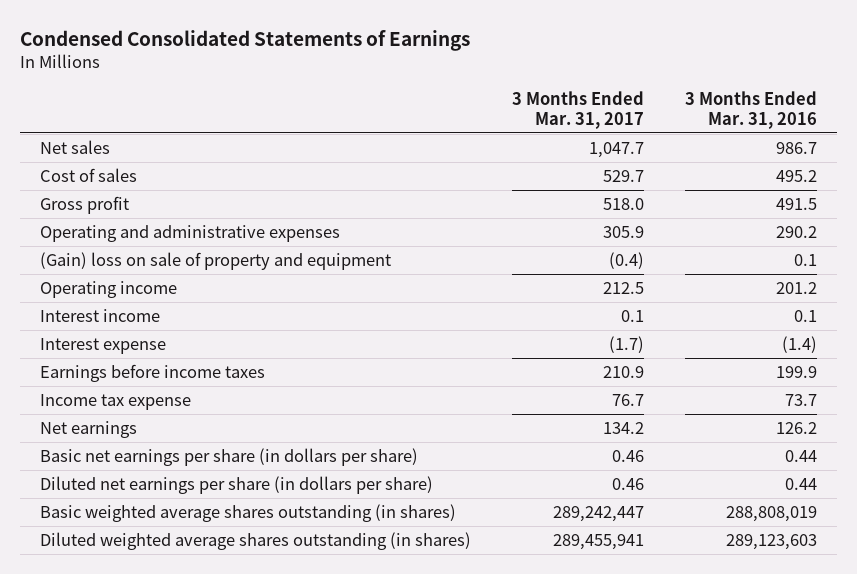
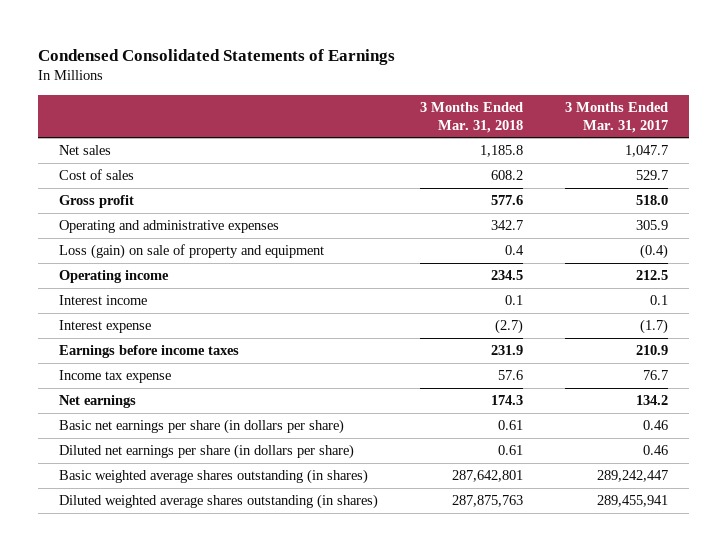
- | 3 Months Ended Mar. 31, 2017 | 3 Months Ended Mar. 31, 2016
+ | 3 Months Ended Mar. 31, 2018 | 3 Months Ended Mar. 31, 2017
- (Gain) loss on sale of property and equipment | (0.4) | 0.1
+ Loss (gain) on sale of property and equipment | 0.4 | (0.4)

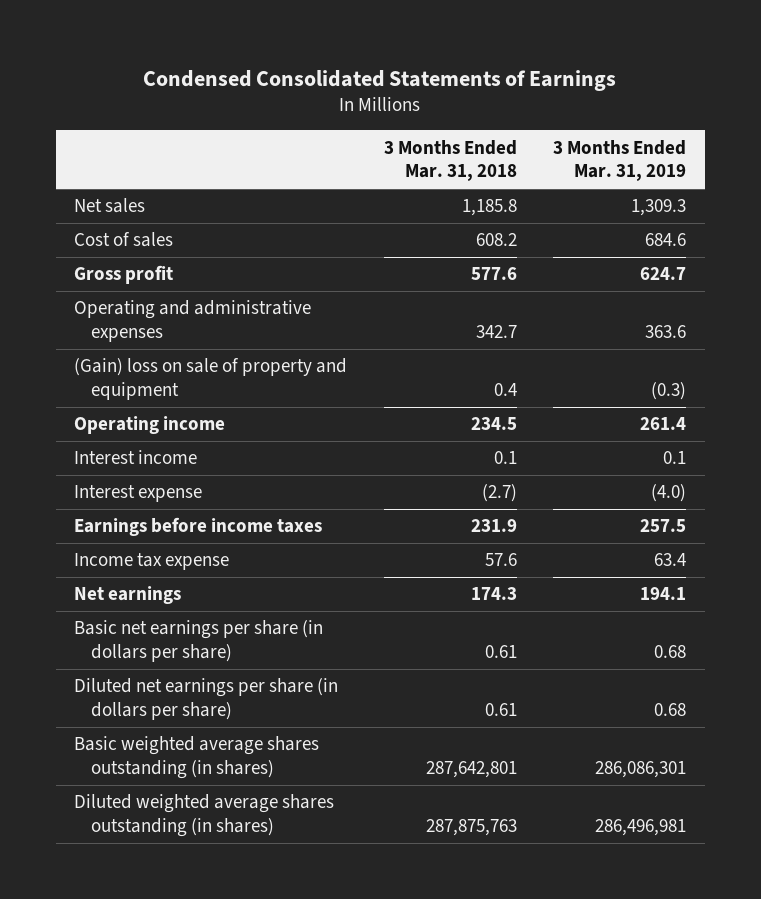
- | 3 Months Ended Mar. 31, 2018 | 3 Months Ended Mar. 31, 2017
+ | 3 Months Ended Mar. 31, 2018 | 3 Months Ended Mar. 31, 2019
- Loss (gain) on sale of property and equipment | 0.4 | (0.4)
+ (Gain) loss on sale of property and equipment | 0.4 | (0.3)

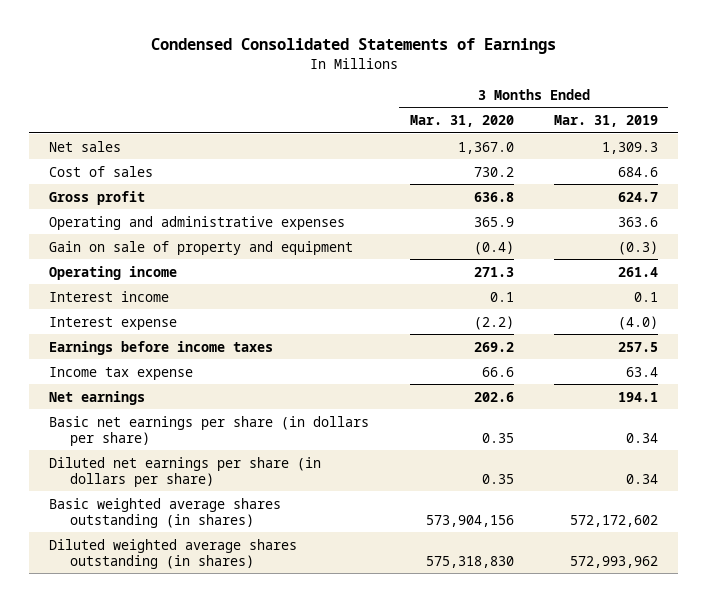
- | 3 Months Ended Mar. 31, 2018 | 3 Months Ended Mar. 31, 2019
+ | 3 Months Ended Mar. 31, 2020 | 3 Months Ended Mar. 31, 2019
- (Gain) loss on sale of property and equipment | 0.4 | (0.3)
+ Gain on sale of property and equipment | (0.4) | (0.3)
- Basic net earnings per share (in dollars per share) | 0.61 | 0.68
- Diluted net earnings per share (in dollars per share) | 0.61 | 0.68
- Basic weighted average shares outstanding (in shares) | 287,642,801 | 286,086,301
- Diluted weighted average shares outstanding (in shares) | 287,875,763 | 286,496,981
+ Basic net earnings per share (in dollars per share) | 0.35 | 0.34
+ Diluted net earnings per share (in dollars per share) | 0.35 | 0.34
+ Basic weighted average shares outstanding (in shares) | 573,904,156 | 572,172,602
+ Diluted weighted average shares outstanding (in shares) | 575,318,830 | 572,993,962

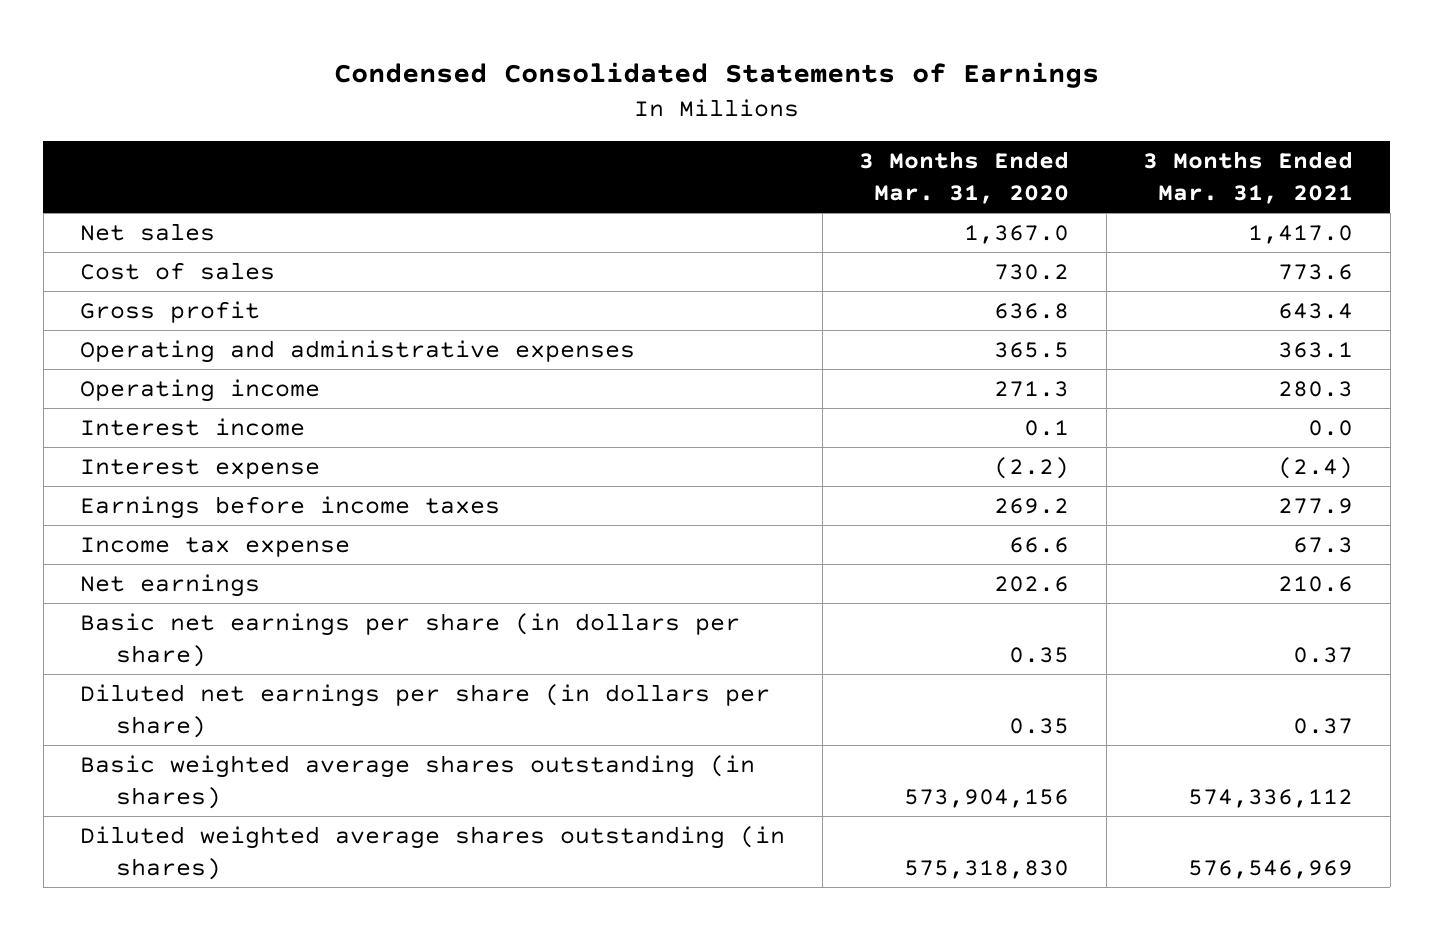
- | 3 Months Ended Mar. 31, 2020 | 3 Months Ended Mar. 31, 2019
+ | 3 Months Ended Mar. 31, 2020 | 3 Months Ended Mar. 31, 2021
- Operating and administrative expenses | 365.9 | 363.6
- Gain on sale of property and equipment | (0.4) | (0.3)
+ Operating and administrative expenses | 365.5 | 363.1

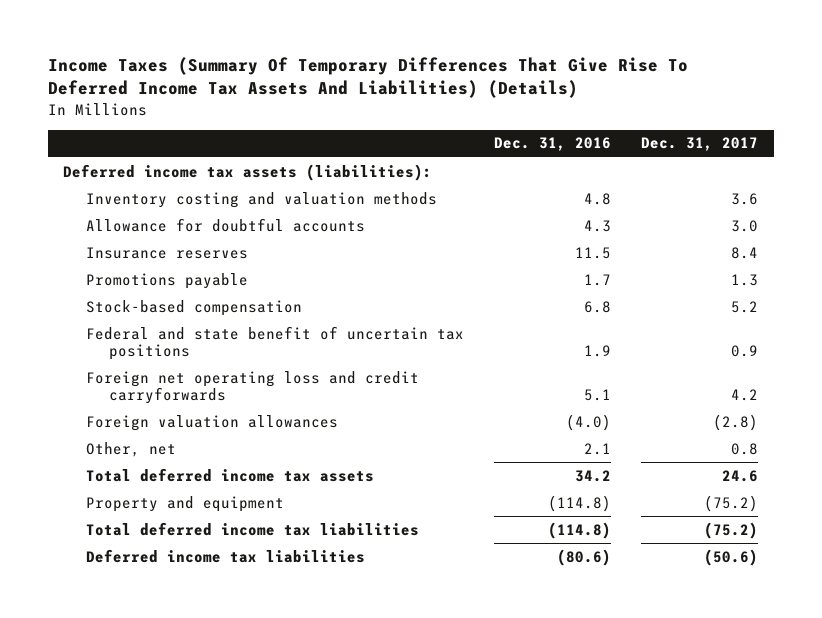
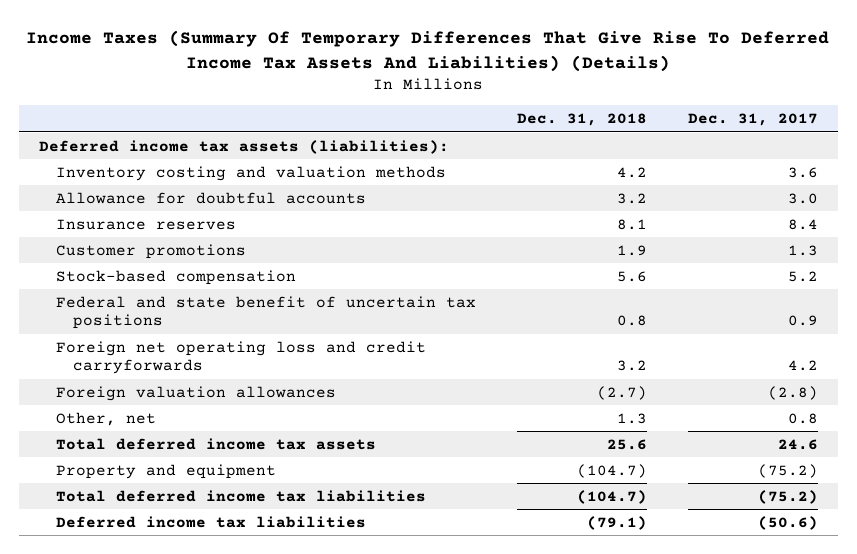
- | Dec. 31, 2016 | Dec. 31, 2017
+ | Dec. 31, 2018 | Dec. 31, 2017
- Promotions payable | 1.7 | 1.3
+ Customer promotions | 1.9 | 1.3

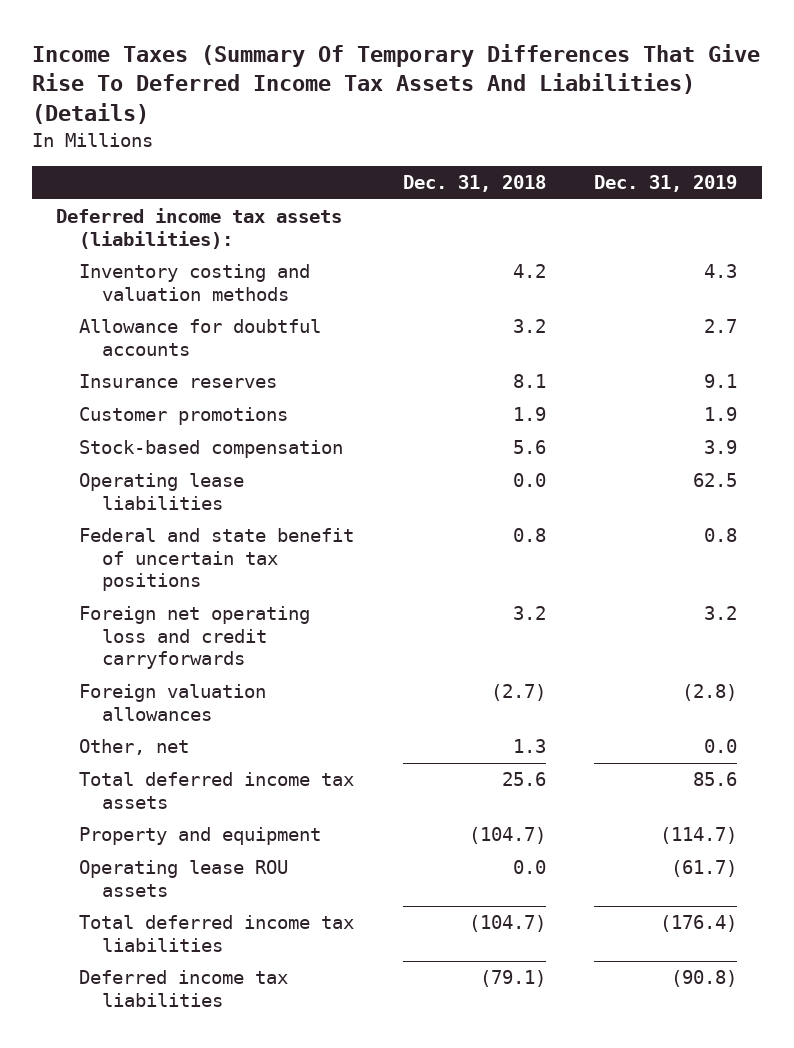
- | Dec. 31, 2018 | Dec. 31, 2017
+ | Dec. 31, 2018 | Dec. 31, 2019
+ Operating lease liabilities | 0.0 | 62.5
+ Operating lease ROU assets | 0.0 | (61.7)

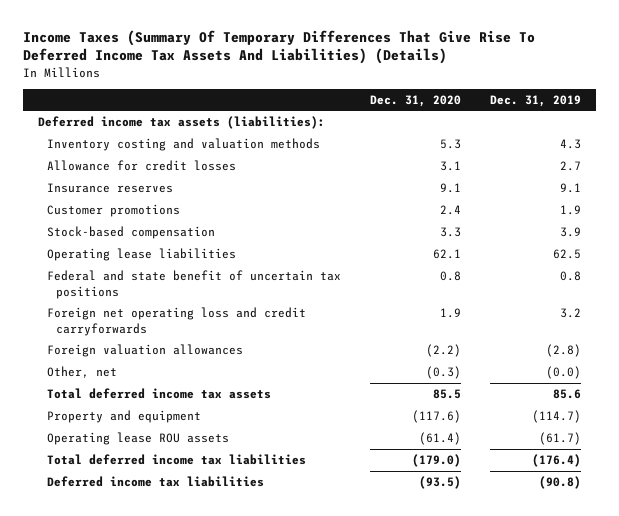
- | Dec. 31, 2018 | Dec. 31, 2019
+ | Dec. 31, 2020 | Dec. 31, 2019
- Allowance for doubtful accounts | 3.2 | 2.7
+ Allowance for credit losses | 3.1 | 2.7
- Other, net | 1.3 | 0.0
+ Other, net | (0.3) | (0.0)

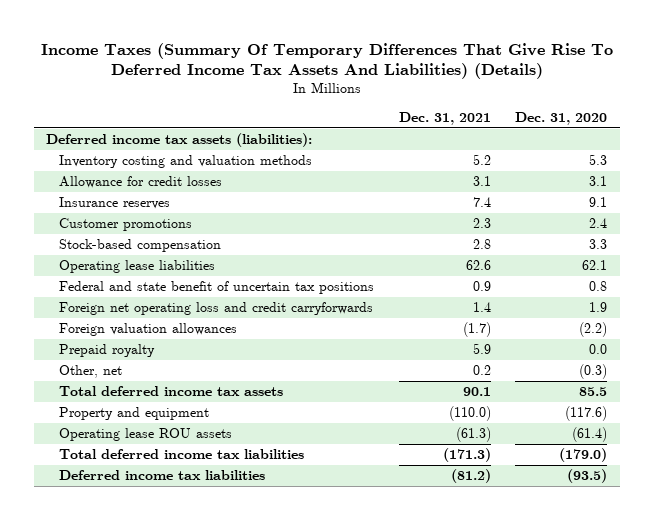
- | Dec. 31, 2020 | Dec. 31, 2019
+ | Dec. 31, 2021 | Dec. 31, 2020
+ Prepaid royalty | 5.9 | 0.0

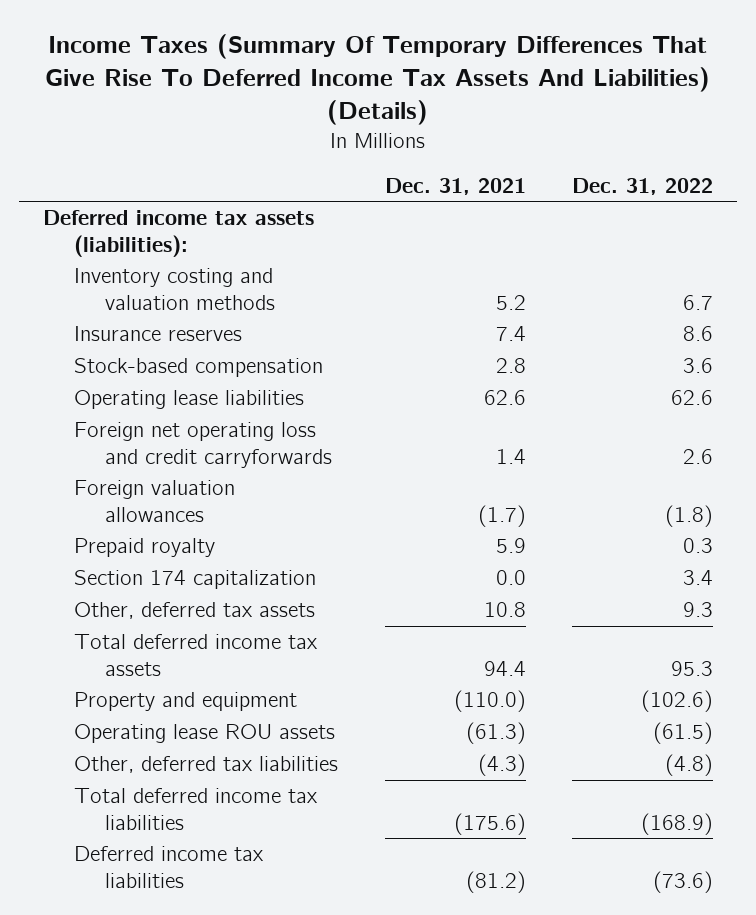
- | Dec. 31, 2021 | Dec. 31, 2020
+ | Dec. 31, 2021 | Dec. 31, 2022
- Allowance for credit losses | 3.1 | 3.1
- Customer promotions | 2.3 | 2.4
- Federal and state benefit of uncertain tax positions | 0.9 | 0.8
- Other, net | 0.2 | (0.3)
- Total deferred income tax assets | 90.1 | 85.5
+ Section 174 capitalization | 0.0 | 3.4
+ Other, deferred tax assets | 10.8 | 9.3
+ Total deferred income tax assets | 94.4 | 95.3
- Total deferred income tax liabilities | (171.3) | (179.0)
+ Other, deferred tax liabilities | (4.3) | (4.8)
+ Total deferred income tax liabilities | (175.6) | (168.9)

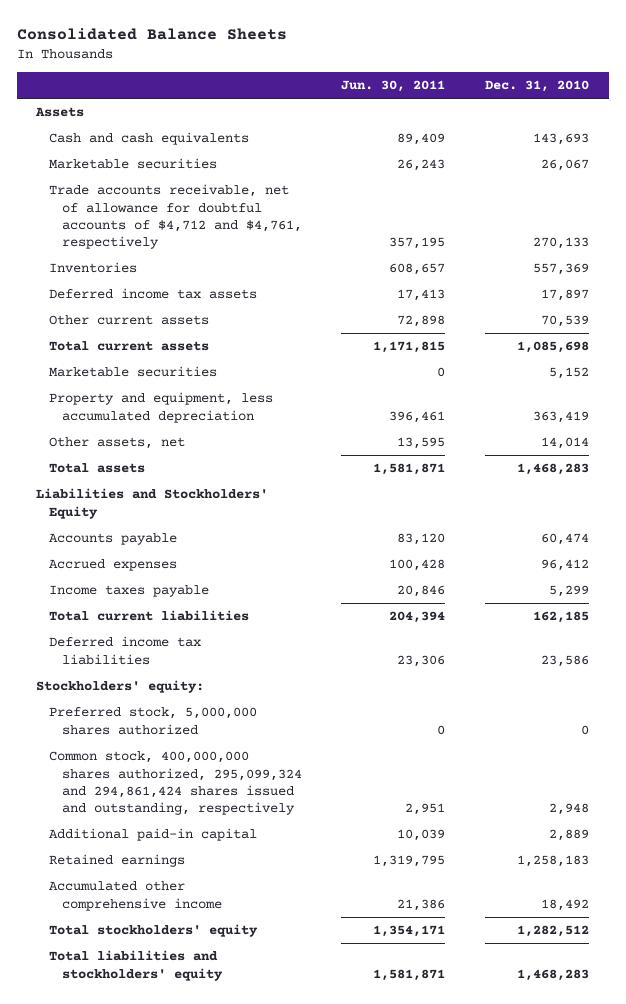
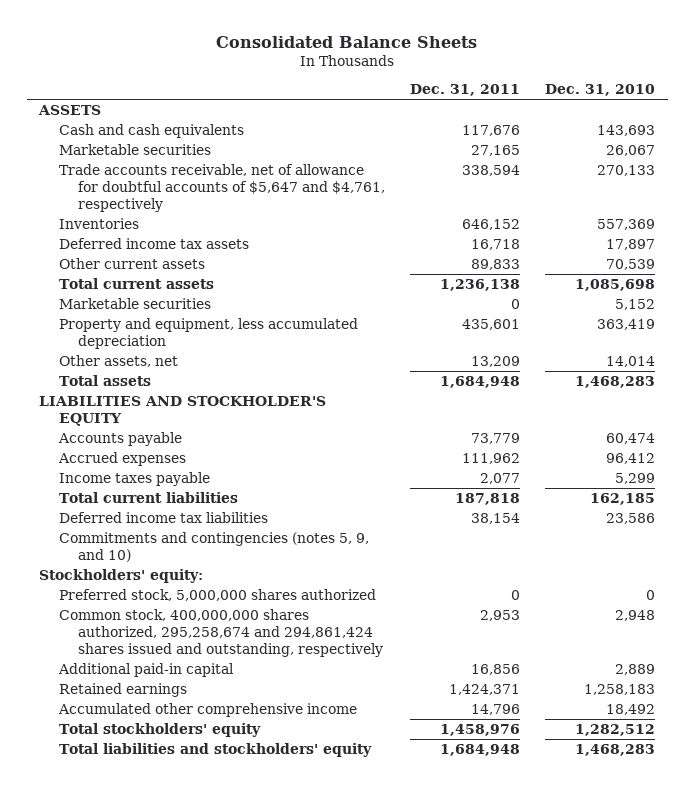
- | Jun. 30, 2011 | Dec. 31, 2010
+ | Dec. 31, 2011 | Dec. 31, 2010
- Assets
+ ASSETS
- Trade accounts receivable, net of allowance for doubtful accounts of $4,712 and $4,761, respectively | 357,195 | 270,133
+ Trade accounts receivable, net of allowance for doubtful accounts of $5,647 and $4,761, respectively | 338,594 | 270,133
- Liabilities and Stockholders' Equity
+ LIABILITIES AND STOCKHOLDER'S EQUITY
+ Commitments and contingencies (notes 5, 9, and 10)
- Common stock, 400,000,000 shares authorized, 295,099,324 and 294,861,424 shares issued and outstanding, respectively | 2,951 | 2,948
+ Common stock, 400,000,000 shares authorized, 295,258,674 and 294,861,424 shares issued and outstanding, respectively | 2,953 | 2,948

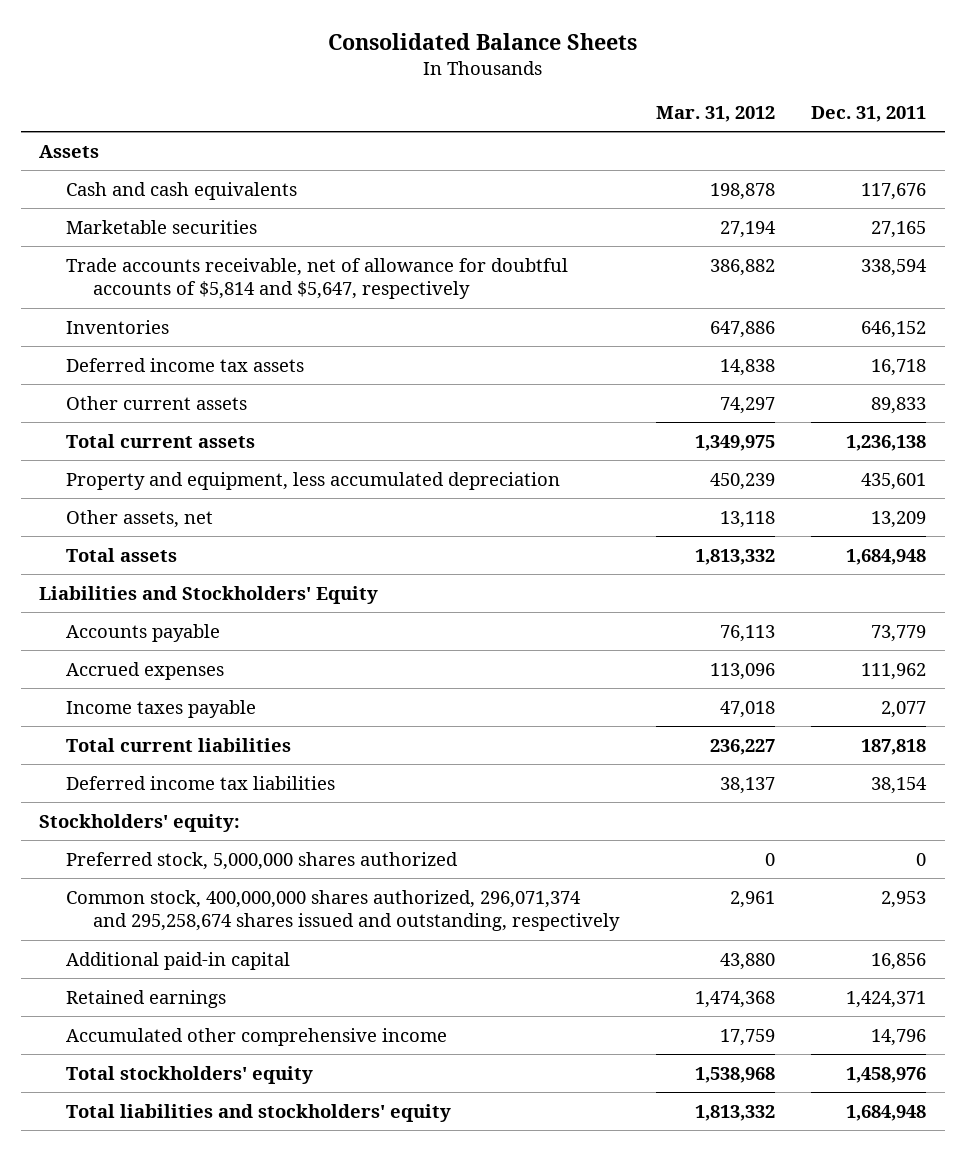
- | Dec. 31, 2011 | Dec. 31, 2010
+ | Mar. 31, 2012 | Dec. 31, 2011
- ASSETS
+ Assets
- Trade accounts receivable, net of allowance for doubtful accounts of $5,647 and $4,761, respectively | 338,594 | 270,133
+ Trade accounts receivable, net of allowance for doubtful accounts of $5,814 and $5,647, respectively | 386,882 | 338,594
- Marketable securities | 0 | 5,152
- LIABILITIES AND STOCKHOLDER'S EQUITY
+ Liabilities and Stockholders' Equity
- Commitments and contingencies (notes 5, 9, and 10)
- Common stock, 400,000,000 shares authorized, 295,258,674 and 294,861,424 shares issued and outstanding, respectively | 2,953 | 2,948
+ Common stock, 400,000,000 shares authorized, 296,071,374 and 295,258,674 shares issued and outstanding, respectively | 2,961 | 2,953

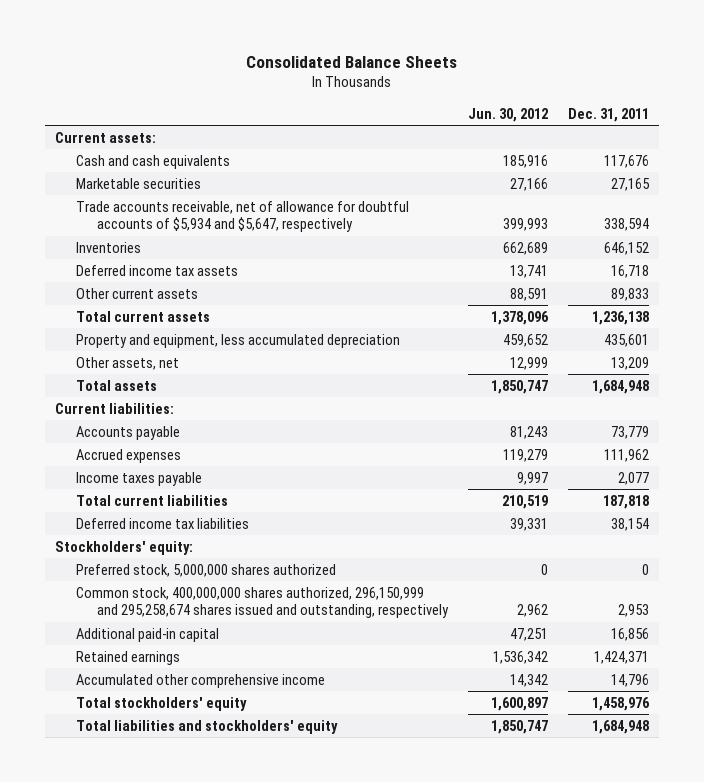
- | Mar. 31, 2012 | Dec. 31, 2011
+ | Jun. 30, 2012 | Dec. 31, 2011
- Assets
+ Current assets:
- Trade accounts receivable, net of allowance for doubtful accounts of $5,814 and $5,647, respectively | 386,882 | 338,594
+ Trade accounts receivable, net of allowance for doubtful accounts of $5,934 and $5,647, respectively | 399,993 | 338,594
- Liabilities and Stockholders' Equity
+ Current liabilities:
- Common stock, 400,000,000 shares authorized, 296,071,374 and 295,258,674 shares issued and outstanding, respectively | 2,961 | 2,953
+ Common stock, 400,000,000 shares authorized, 296,150,999 and 295,258,674 shares issued and outstanding, respectively | 2,962 | 2,953

